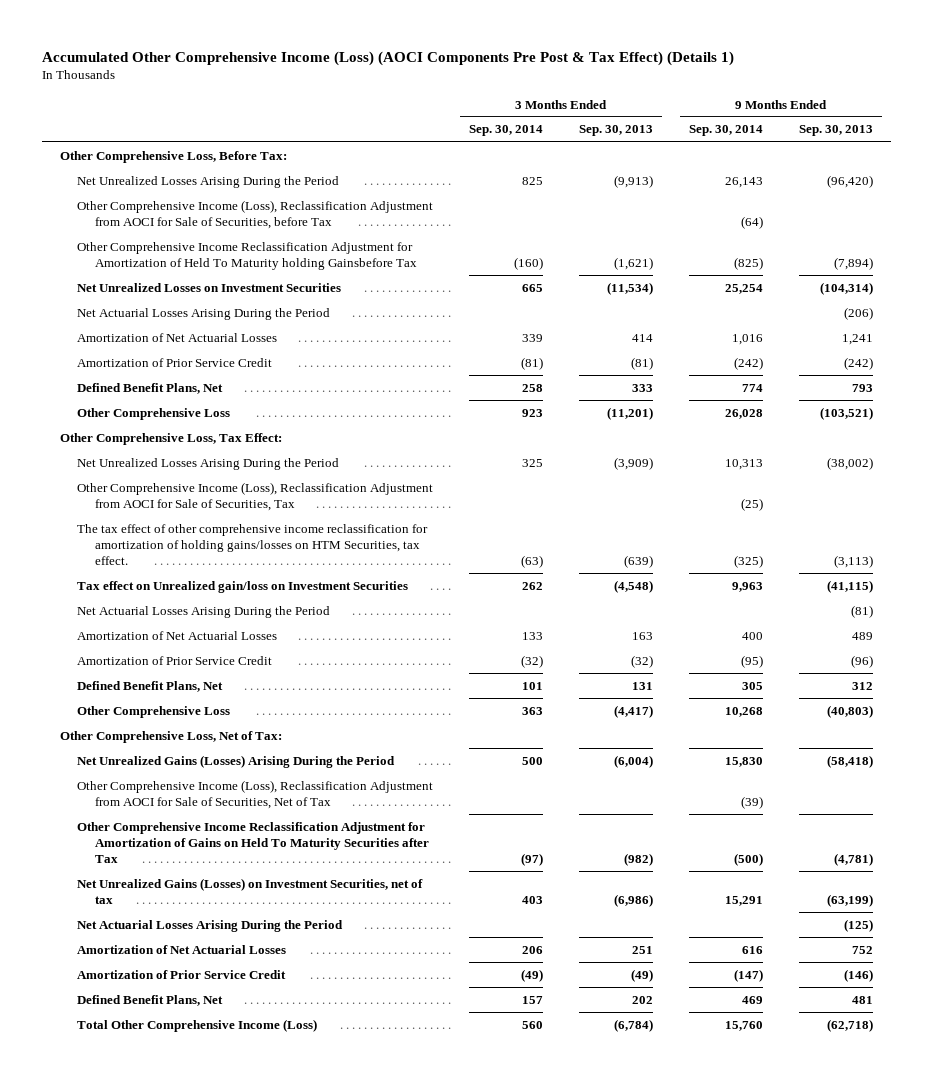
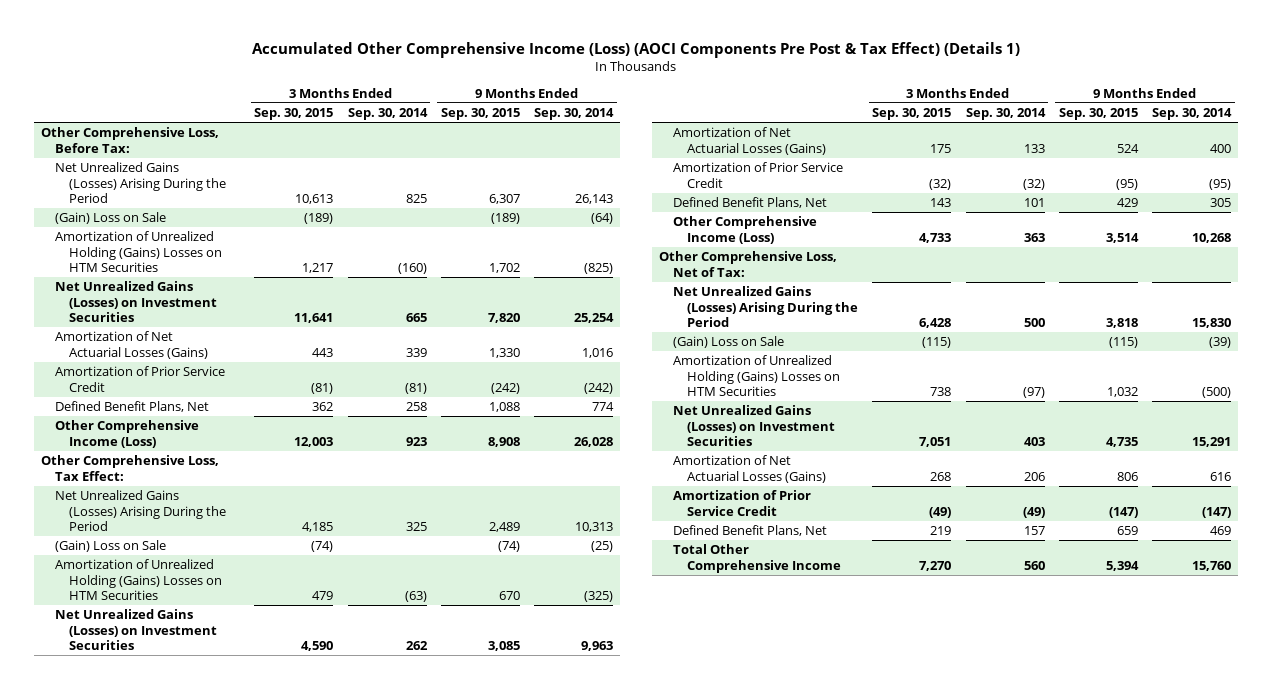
- | 3 Months Ended Sep. 30, 2014 | 3 Months Ended Sep. 30, 2013 | 9 Months Ended Sep. 30, 2014 | 9 Months Ended Sep. 30, 2013
+ | 3 Months Ended Sep. 30, 2015 | 3 Months Ended Sep. 30, 2014 | 9 Months Ended Sep. 30, 2015 | 9 Months Ended Sep. 30, 2014
- Net Unrealized Losses Arising During the Period | 825 | (9,913) | 26,143 | (96,420)
- Other Comprehensive Income (Loss), Reclassification Adjustment from AOCI for Sale of Securities, before Tax | | | (64) |
- Other Comprehensive Income Reclassification Adjustment for Amortization of Held To Maturity holding Gainsbefore Tax | (160) | (1,621) | (825) | (7,894)
- Net Unrealized Losses on Investment Securities | 665 | (11,534) | 25,254 | (104,314)
- Net Actuarial Losses Arising During the Period | | | | (206)
- Amortization of Net Actuarial Losses | 339 | 414 | 1,016 | 1,241
+ Net Unrealized Gains (Losses) Arising During the Period | 10,613 | 825 | 6,307 | 26,143
+ (Gain) Loss on Sale | (189) | | (189) | (64)
+ Amortization of Unrealized Holding (Gains) Losses on HTM Securities | 1,217 | (160) | 1,702 | (825)
+ Net Unrealized Gains (Losses) on Investment Securities | 11,641 | 665 | 7,820 | 25,254
+ Amortization of Net Actuarial Losses (Gains) | 443 | 339 | 1,330 | 1,016
- Other Comprehensive Loss | 923 | (11,201) | 26,028 | (103,521)
+ Other Comprehensive Income (Loss) | 12,003 | 923 | 8,908 | 26,028
- Net Unrealized Losses Arising During the Period | 325 | (3,909) | 10,313 | (38,002)
- Other Comprehensive Income (Loss), Reclassification Adjustment from AOCI for Sale of Securities, Tax | | | (25) |
- The tax effect of other comprehensive income reclassification for amortization of holding gains/losses on HTM Securities, tax effect. | (63) | (639) | (325) | (3,113)
- Tax effect on Unrealized gain/loss on Investment Securities | 262 | (4,548) | 9,963 | (41,115)
- Net Actuarial Losses Arising During the Period | | | | (81)
- Amortization of Net Actuarial Losses | 133 | 163 | 400 | 489
+ Net Unrealized Gains (Losses) Arising During the Period | 4,185 | 325 | 2,489 | 10,313
+ (Gain) Loss on Sale | (74) | | (74) | (25)
+ Amortization of Unrealized Holding (Gains) Losses on HTM Securities | 479 | (63) | 670 | (325)
+ Net Unrealized Gains (Losses) on Investment Securities | 4,590 | 262 | 3,085 | 9,963
+ Amortization of Net Actuarial Losses (Gains) | 175 | 133 | 524 | 400
- Other Comprehensive Loss | 363 | (4,417) | 10,268 | (40,803)
+ Other Comprehensive Income (Loss) | 4,733 | 363 | 3,514 | 10,268
- Other Comprehensive Income (Loss), Reclassification Adjustment from AOCI for Sale of Securities, Net of Tax | | | (39) |
- Other Comprehensive Income Reclassification Adjustment for Amortization of Gains on Held To Maturity Securities after Tax | (97) | (982) | (500) | (4,781)
- Net Unrealized Gains (Losses) on Investment Securities, net of tax | 403 | (6,986) | 15,291 | (63,199)
- Net Actuarial Losses Arising During the Period | | | | (125)
- Amortization of Net Actuarial Losses | 206 | 251 | 616 | 752
+ (Gain) Loss on Sale | (115) | | (115) | (39)
+ Amortization of Unrealized Holding (Gains) Losses on HTM Securities | 738 | (97) | 1,032 | (500)
+ Net Unrealized Gains (Losses) on Investment Securities | 7,051 | 403 | 4,735 | 15,291
+ Amortization of Net Actuarial Losses (Gains) | 268 | 206 | 806 | 616
- Total Other Comprehensive Income (Loss) | 560 | (6,784) | 15,760 | (62,718)
+ Total Other Comprehensive Income | 7,270 | 560 | 5,394 | 15,760

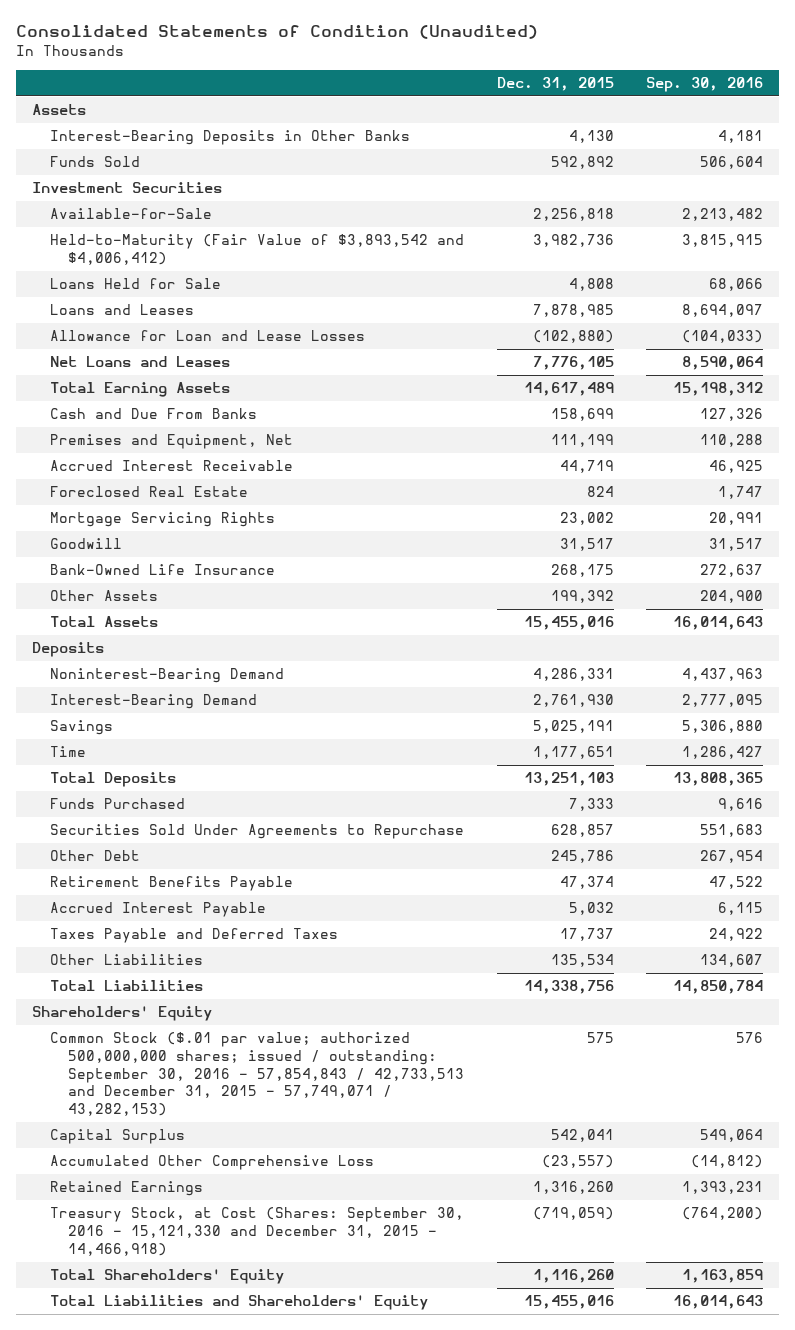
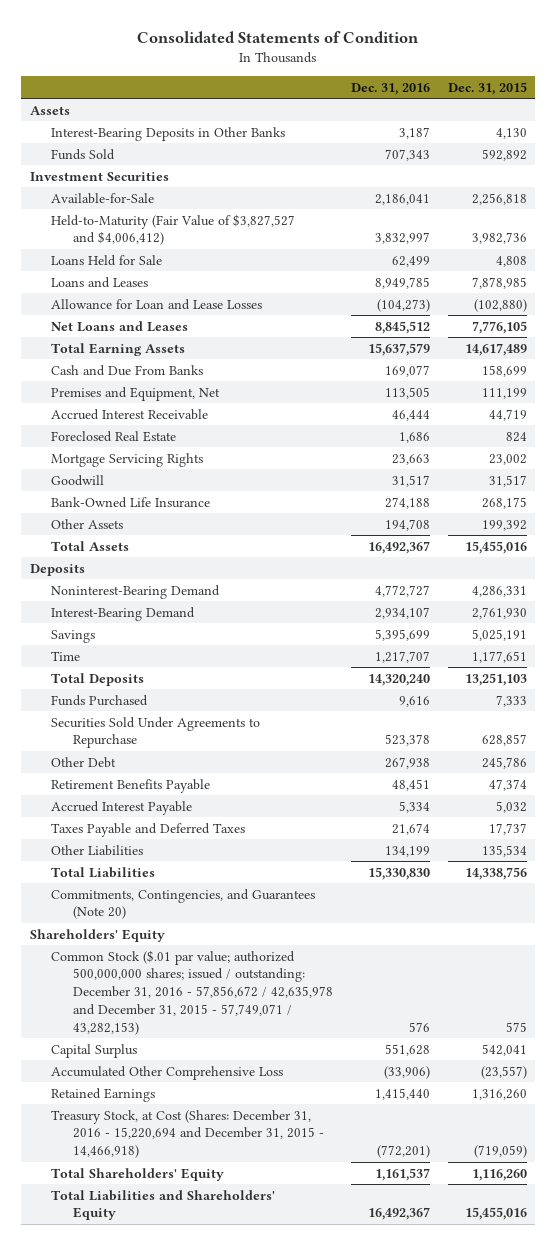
- Consolidated Statements of Condition (Unaudited)
+ Consolidated Statements of Condition
- | Dec. 31, 2015 | Sep. 30, 2016
+ | Dec. 31, 2016 | Dec. 31, 2015
- Held-to-Maturity (Fair Value of $3,893,542 and $4,006,412) | 3,982,736 | 3,815,915
+ Held-to-Maturity (Fair Value of $3,827,527 and $4,006,412) | 3,832,997 | 3,982,736
+ Commitments, Contingencies, and Guarantees (Note 20)
- Common Stock ($.01 par value; authorized 500,000,000 shares; issued / outstanding: September 30, 2016 - 57,854,843 / 42,733,513 and December 31, 2015 - 57,749,071 / 43,282,153) | 575 | 576
+ Common Stock ($.01 par value; authorized 500,000,000 shares; issued / outstanding: December 31, 2016 - 57,856,672 / 42,635,978 and December 31, 2015 - 57,749,071 / 43,282,153) | 576 | 575
- Treasury Stock, at Cost (Shares: September 30, 2016 - 15,121,330 and December 31, 2015 - 14,466,918) | (719,059) | (764,200)
+ Treasury Stock, at Cost (Shares: December 31, 2016 - 15,220,694 and December 31, 2015 - 14,466,918) | (772,201) | (719,059)

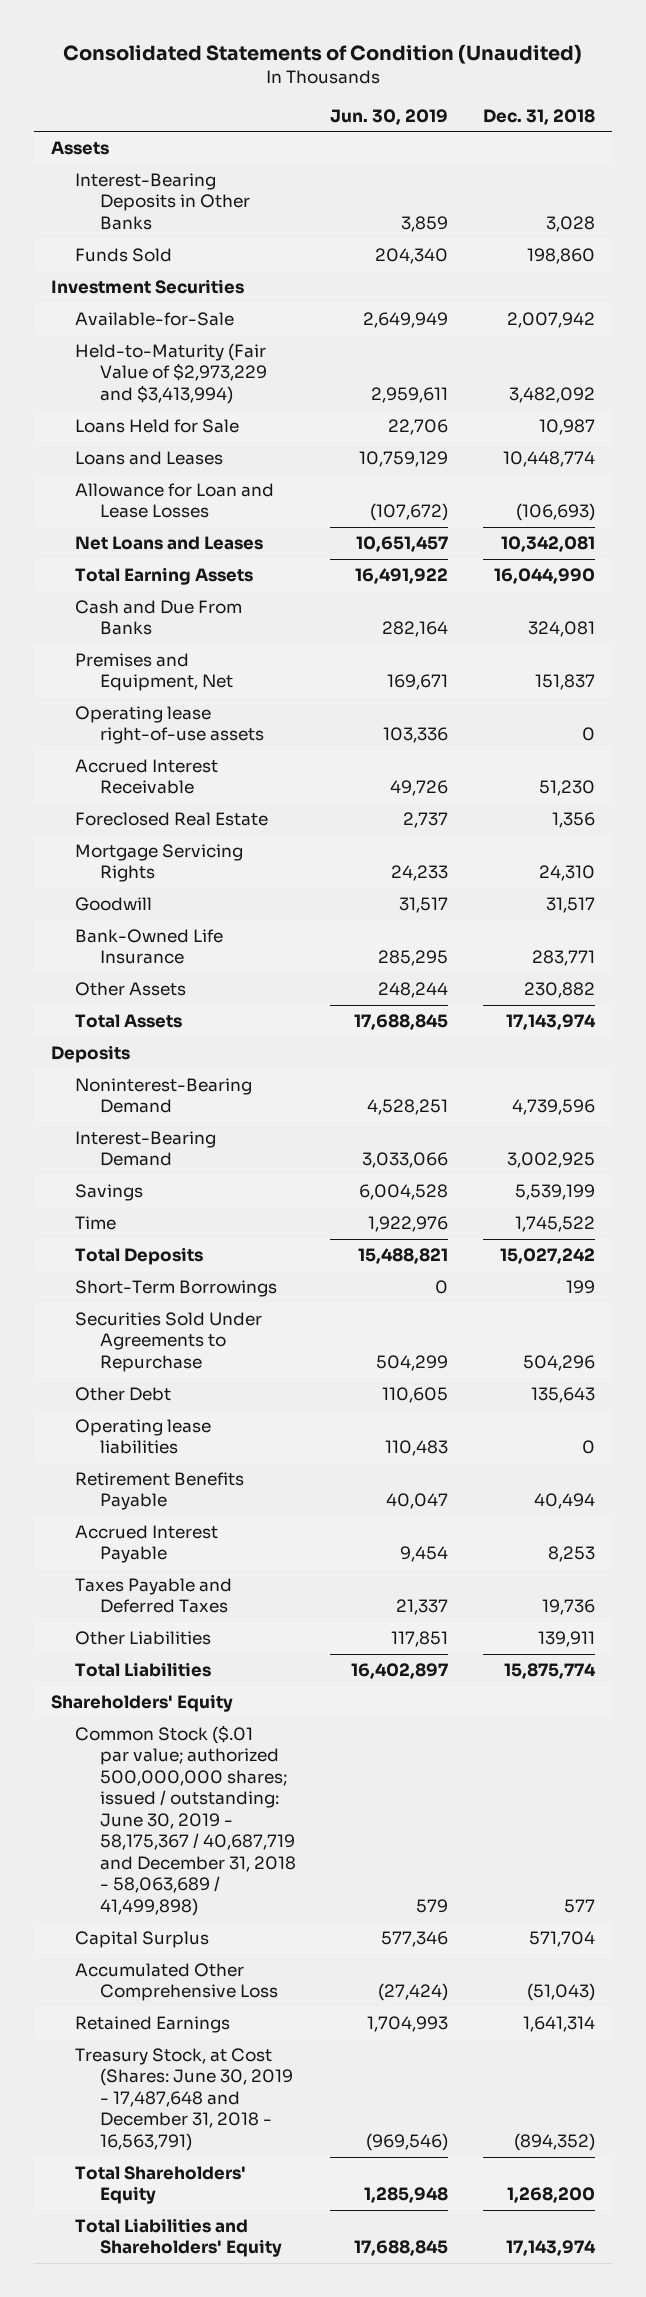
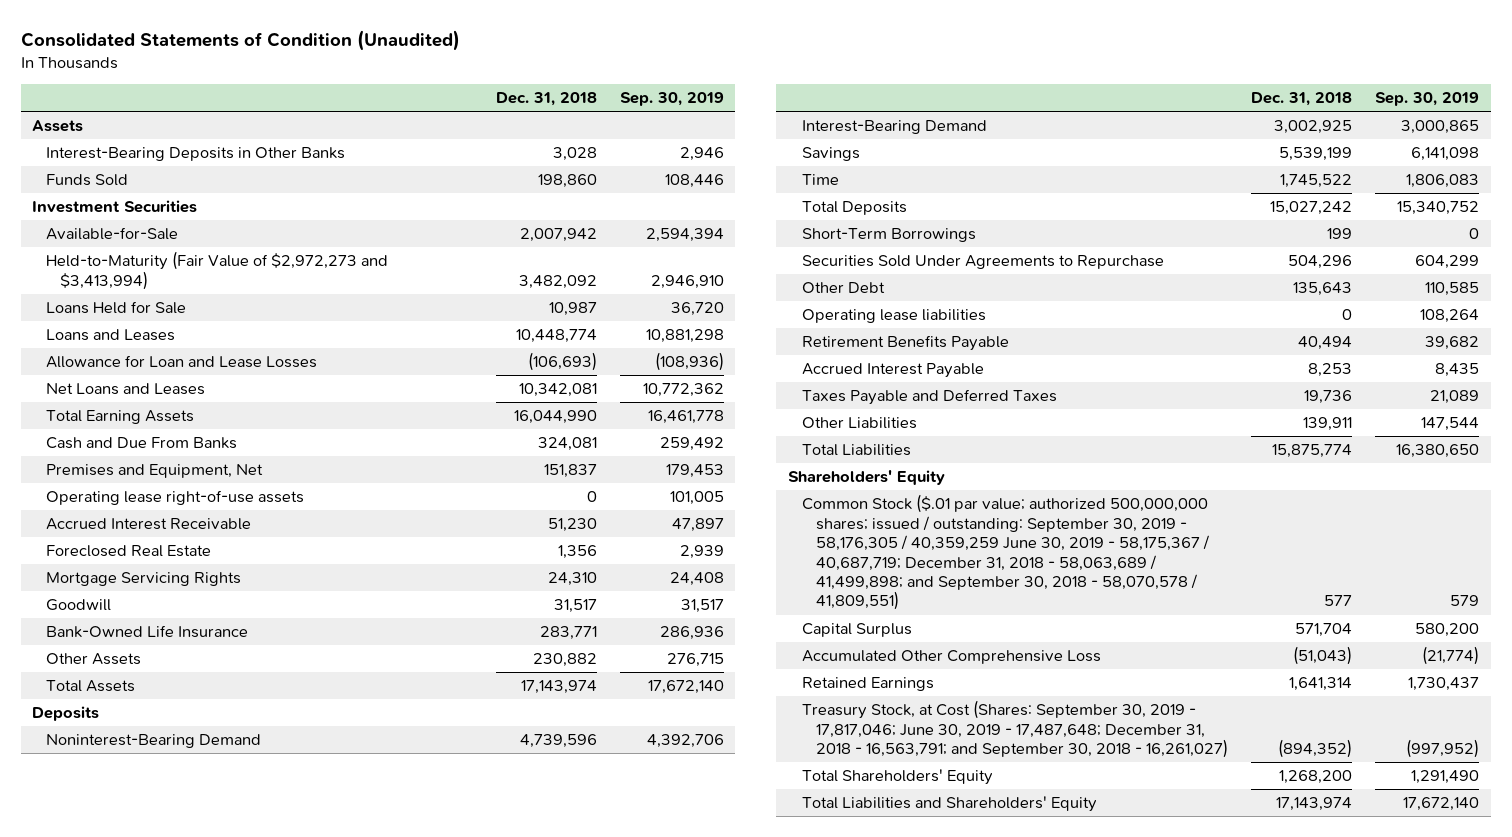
- | Jun. 30, 2019 | Dec. 31, 2018
+ | Dec. 31, 2018 | Sep. 30, 2019
- Held-to-Maturity (Fair Value of $2,973,229 and $3,413,994) | 2,959,611 | 3,482,092
+ Held-to-Maturity (Fair Value of $2,972,273 and $3,413,994) | 3,482,092 | 2,946,910
- Common Stock ($.01 par value; authorized 500,000,000 shares; issued / outstanding: June 30, 2019 - 58,175,367 / 40,687,719 and December 31, 2018 - 58,063,689 / 41,499,898) | 579 | 577
+ Common Stock ($.01 par value; authorized 500,000,000 shares; issued / outstanding: September 30, 2019 - 58,176,305 / 40,359,259 June 30, 2019 - 58,175,367 / 40,687,719; December 31, 2018 - 58,063,689 / 41,499,898; and September 30, 2018 - 58,070,578 / 41,809,551) | 577 | 579
- Treasury Stock, at Cost (Shares: June 30, 2019 - 17,487,648 and December 31, 2018 - 16,563,791) | (969,546) | (894,352)
+ Treasury Stock, at Cost (Shares: September 30, 2019 - 17,817,046; June 30, 2019 - 17,487,648; December 31, 2018 - 16,563,791; and September 30, 2018 - 16,261,027) | (894,352) | (997,952)

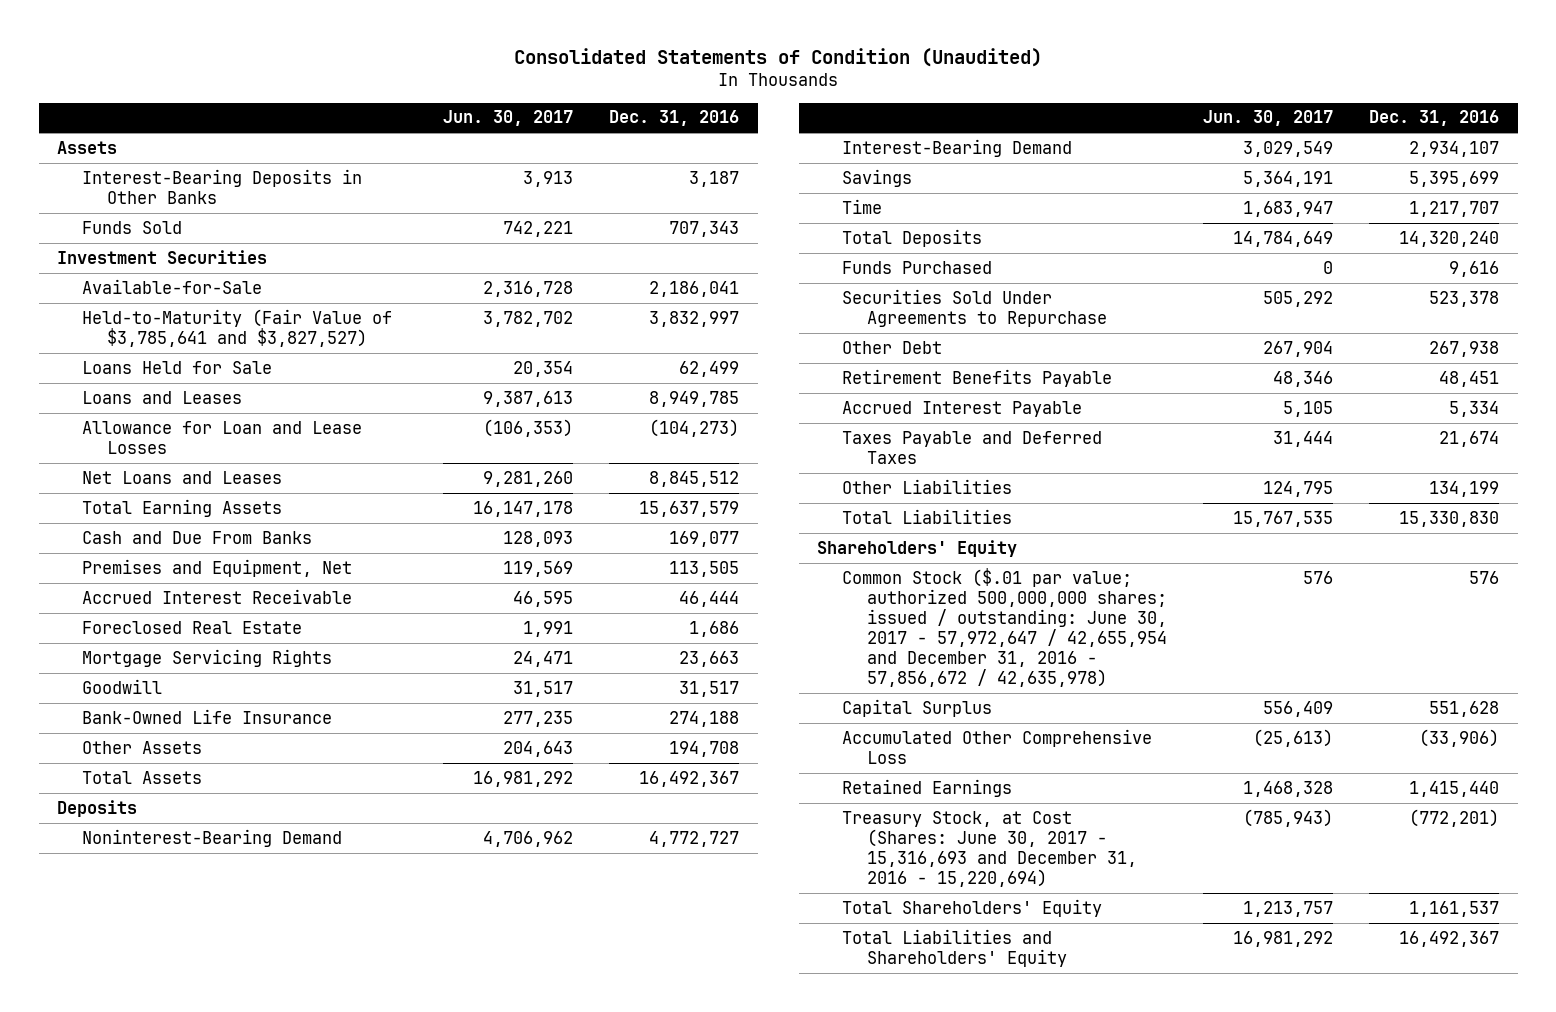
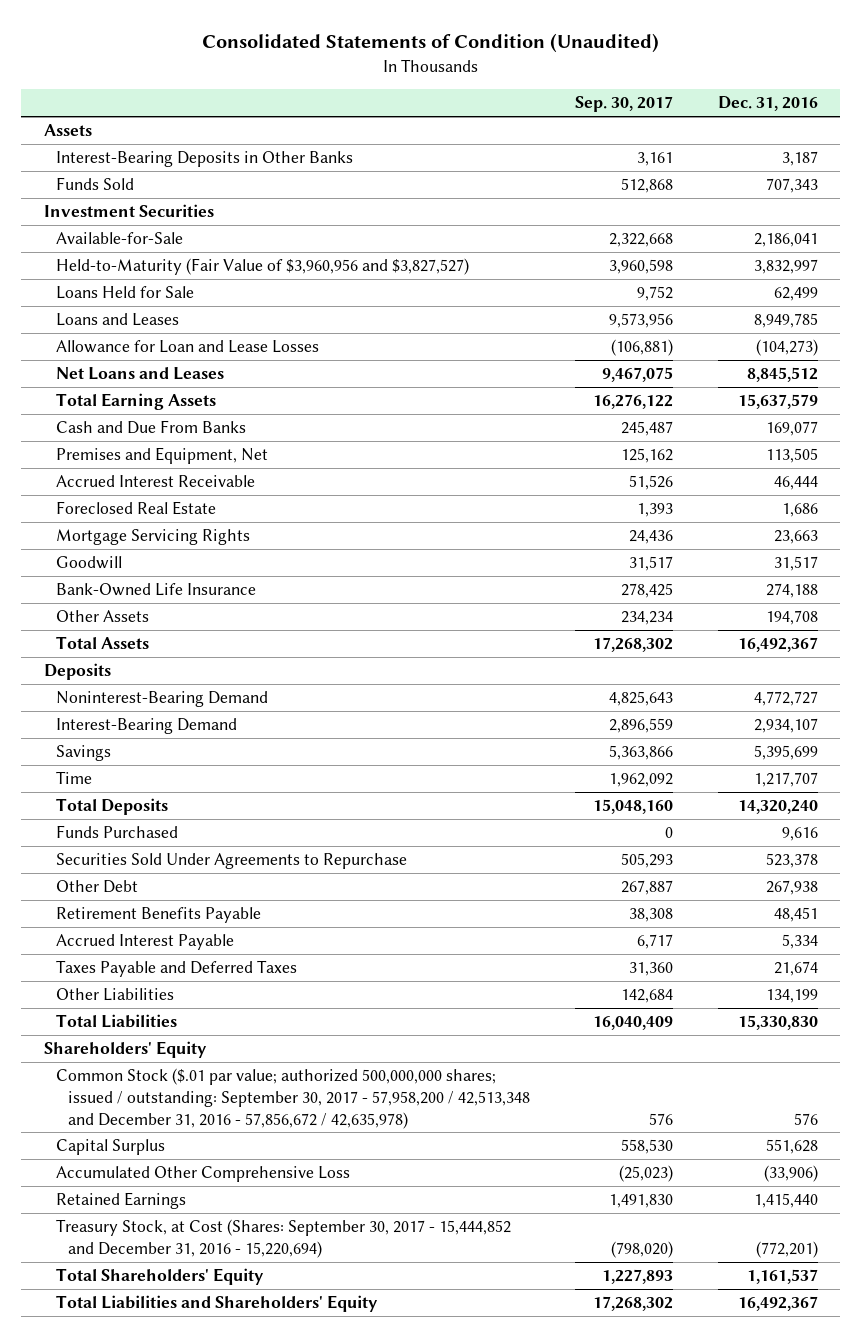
- | Jun. 30, 2017 | Dec. 31, 2016
+ | Sep. 30, 2017 | Dec. 31, 2016
- Held-to-Maturity (Fair Value of $3,785,641 and $3,827,527) | 3,782,702 | 3,832,997
+ Held-to-Maturity (Fair Value of $3,960,956 and $3,827,527) | 3,960,598 | 3,832,997
- Common Stock ($.01 par value; authorized 500,000,000 shares; issued / outstanding: June 30, 2017 - 57,972,647 / 42,655,954 and December 31, 2016 - 57,856,672 / 42,635,978) | 576 | 576
+ Common Stock ($.01 par value; authorized 500,000,000 shares; issued / outstanding: September 30, 2017 - 57,958,200 / 42,513,348 and December 31, 2016 - 57,856,672 / 42,635,978) | 576 | 576
- Treasury Stock, at Cost (Shares: June 30, 2017 - 15,316,693 and December 31, 2016 - 15,220,694) | (785,943) | (772,201)
+ Treasury Stock, at Cost (Shares: September 30, 2017 - 15,444,852 and December 31, 2016 - 15,220,694) | (798,020) | (772,201)

